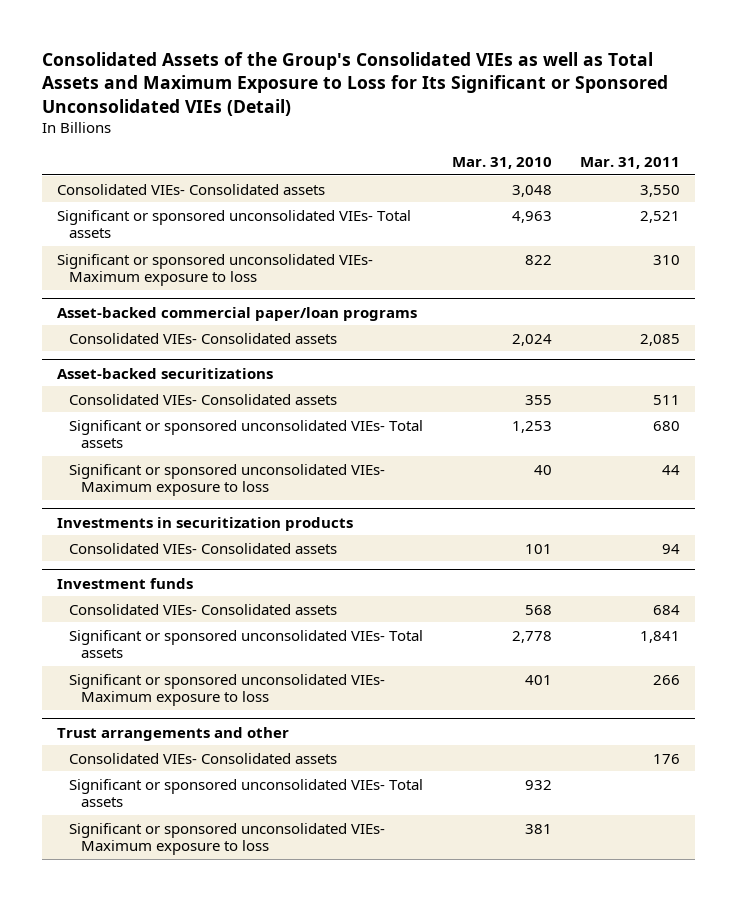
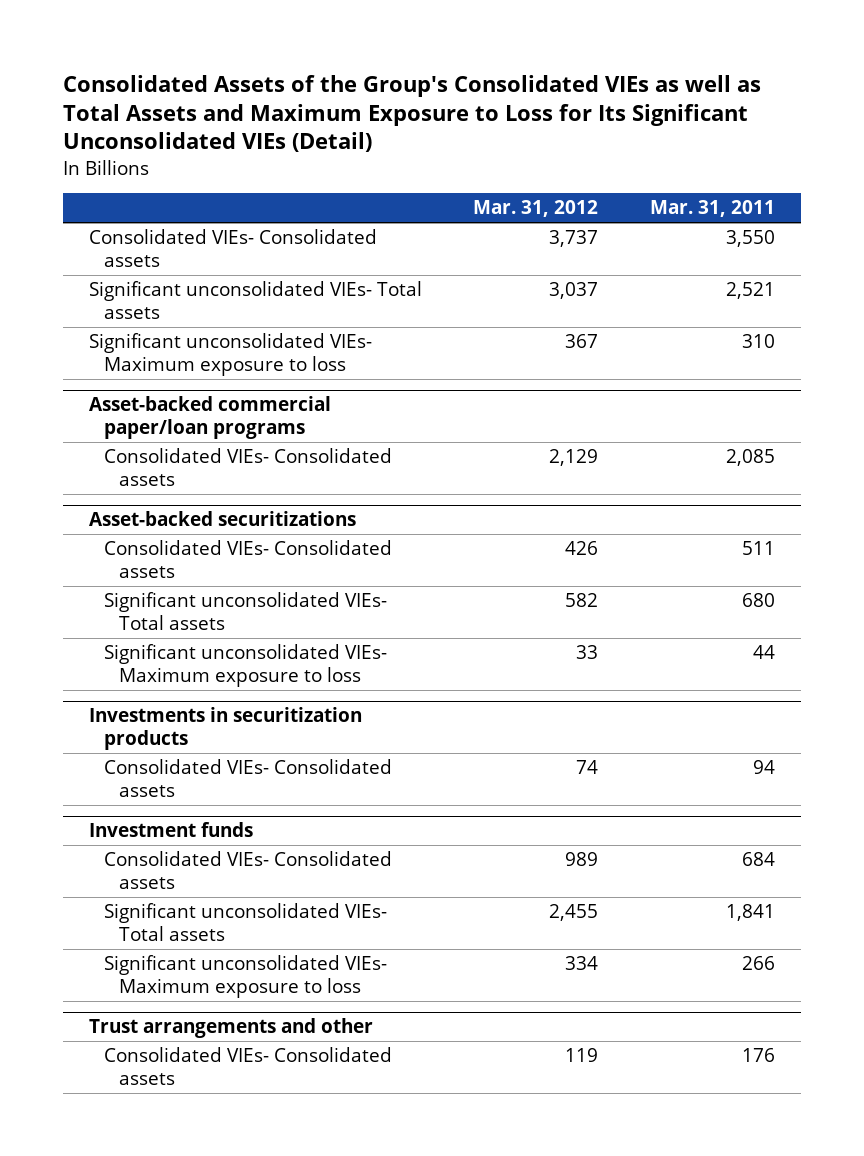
- Consolidated Assets of the Group's Consolidated VIEs as well as Total Assets and Maximum Exposure to Loss for Its Significant or Sponsored Unconsolidated VIEs (Detail)
+ Consolidated Assets of the Group's Consolidated VIEs as well as Total Assets and Maximum Exposure to Loss for Its Significant Unconsolidated VIEs (Detail)
- | Mar. 31, 2010 | Mar. 31, 2011
+ | Mar. 31, 2012 | Mar. 31, 2011
- Significant or sponsored unconsolidated VIEs- Total assets | 4,963 | 2,521
- Significant or sponsored unconsolidated VIEs- Maximum exposure to loss | 822 | 310
+ Significant unconsolidated VIEs- Total assets | 3,037 | 2,521
+ Significant unconsolidated VIEs- Maximum exposure to loss | 367 | 310
@ Asset-backed securitizations
- Significant or sponsored unconsolidated VIEs- Total assets | 1,253 | 680
- Significant or sponsored unconsolidated VIEs- Maximum exposure to loss | 40 | 44
+ Significant unconsolidated VIEs- Total assets | 582 | 680
+ Significant unconsolidated VIEs- Maximum exposure to loss | 33 | 44
@ Investment funds
- Significant or sponsored unconsolidated VIEs- Total assets | 2,778 | 1,841
- Significant or sponsored unconsolidated VIEs- Maximum exposure to loss | 401 | 266
+ Significant unconsolidated VIEs- Total assets | 2,455 | 1,841
+ Significant unconsolidated VIEs- Maximum exposure to loss | 334 | 266
@ Trust arrangements and other
- Significant or sponsored unconsolidated VIEs- Total assets | 932 |
- Significant or sponsored unconsolidated VIEs- Maximum exposure to loss | 381 |

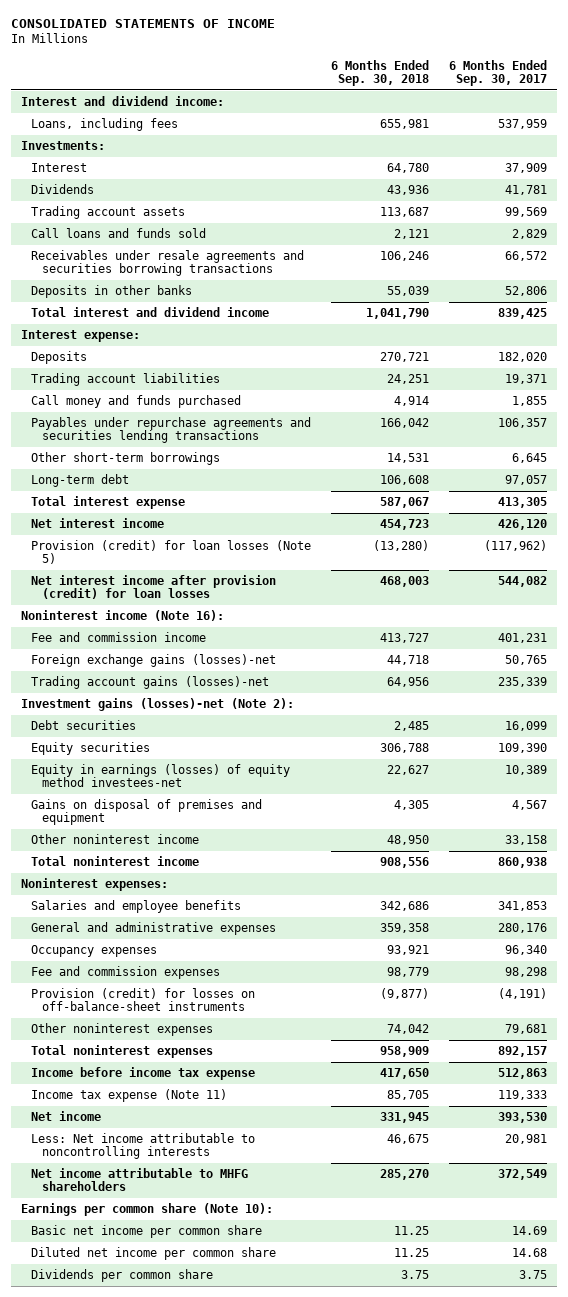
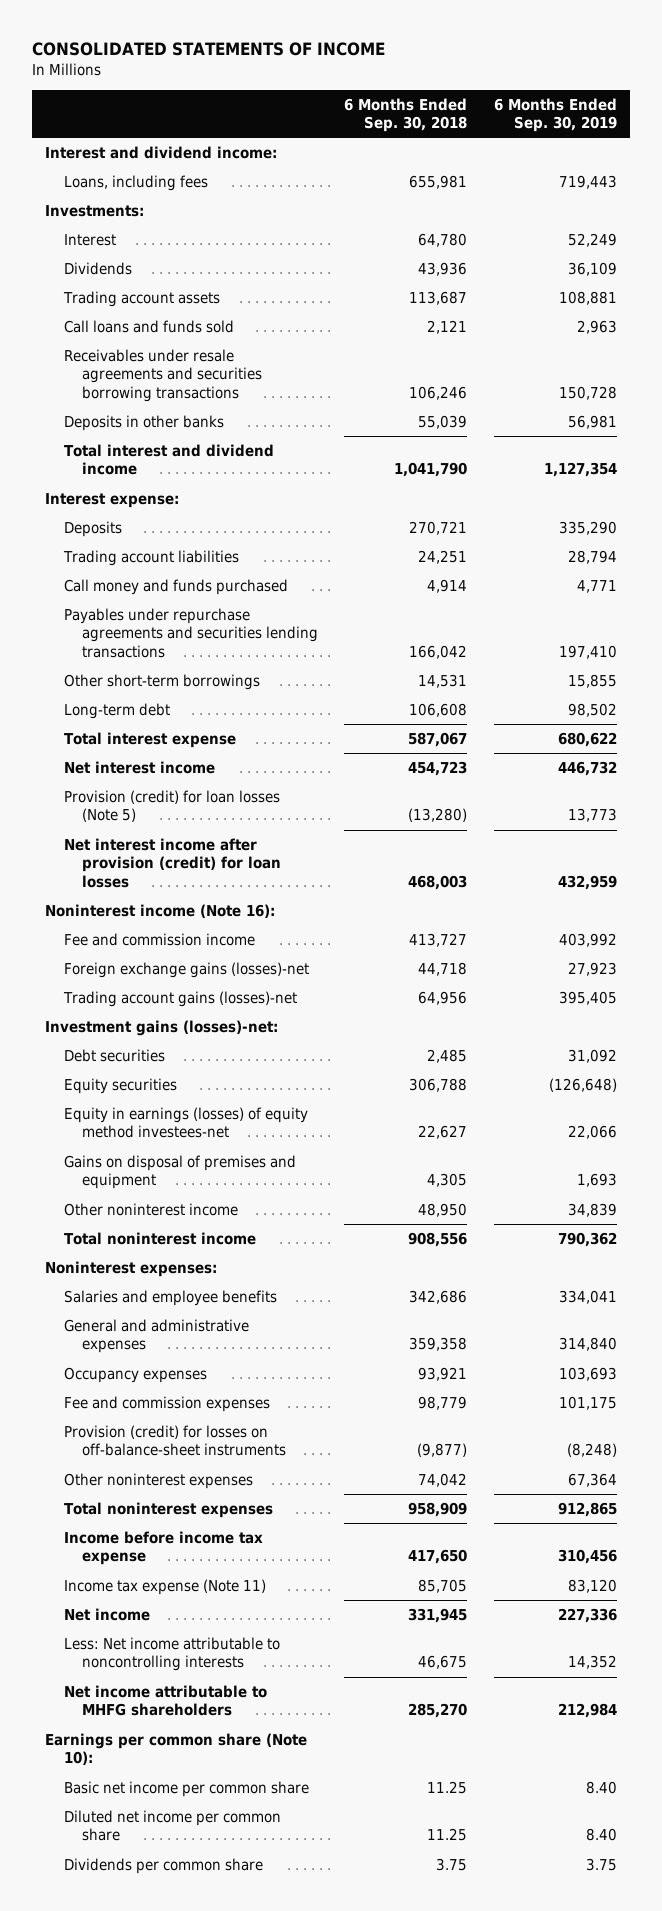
- | 6 Months Ended Sep. 30, 2018 | 6 Months Ended Sep. 30, 2017
+ | 6 Months Ended Sep. 30, 2018 | 6 Months Ended Sep. 30, 2019
- Investment gains (losses)-net (Note 2):
+ Investment gains (losses)-net:

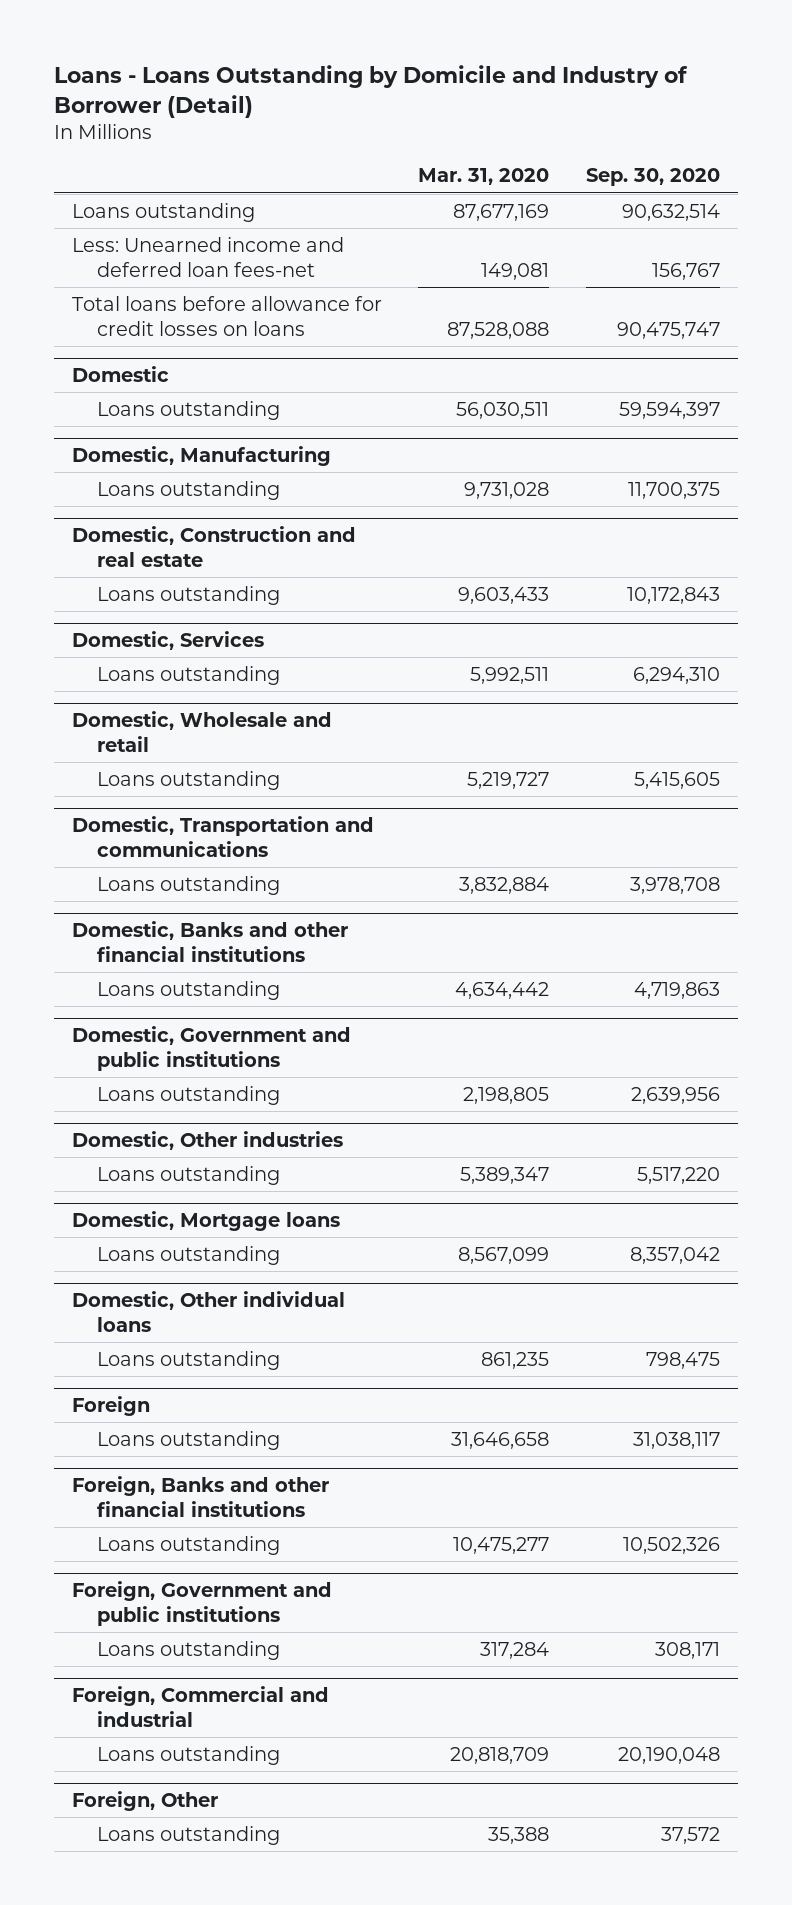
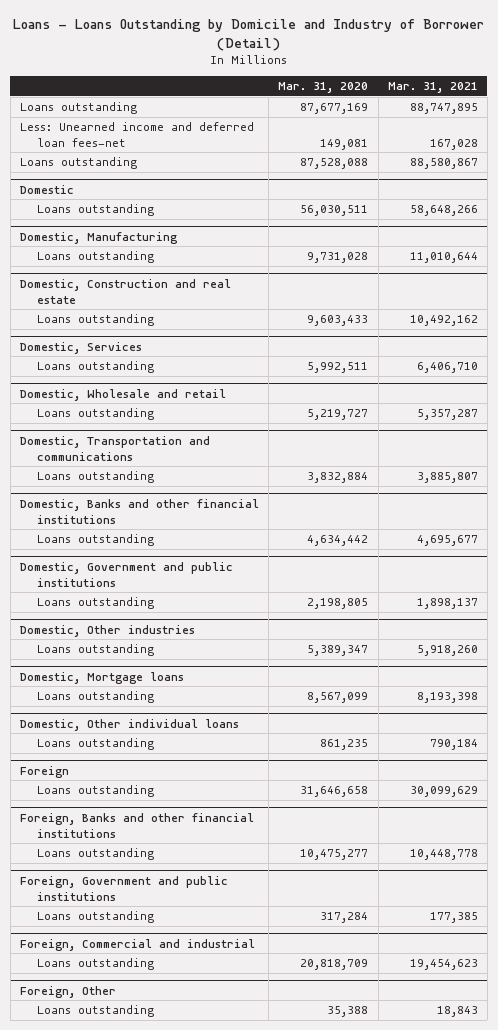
- | Mar. 31, 2020 | Sep. 30, 2020
+ | Mar. 31, 2020 | Mar. 31, 2021
- Total loans before allowance for credit losses on loans | 87,528,088 | 90,475,747
+ Loans outstanding | 87,528,088 | 88,580,867

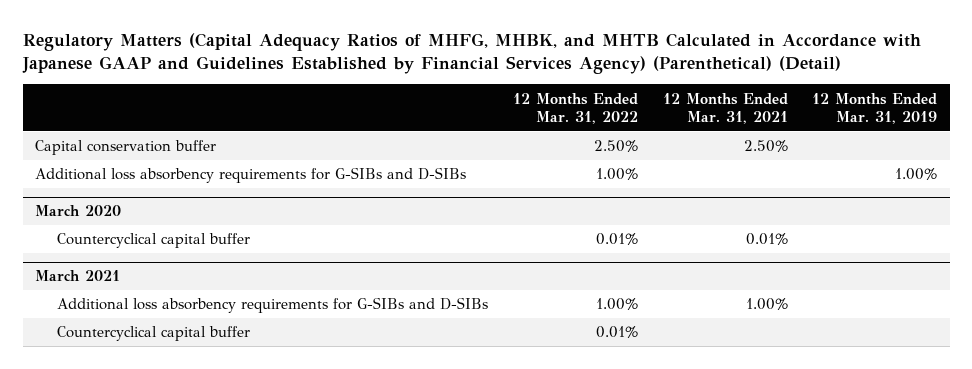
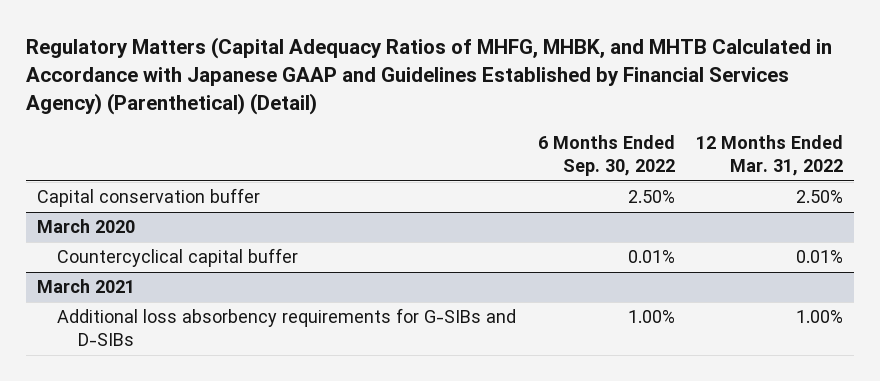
- | 12 Months Ended Mar. 31, 2022 | 12 Months Ended Mar. 31, 2021 | 12 Months Ended Mar. 31, 2019
+ | 6 Months Ended Sep. 30, 2022 | 12 Months Ended Mar. 31, 2022
- Additional loss absorbency requirements for G-SIBs and D-SIBs | 1.00% | | 1.00%
@ March 2021
- Countercyclical capital buffer | 0.01% | |

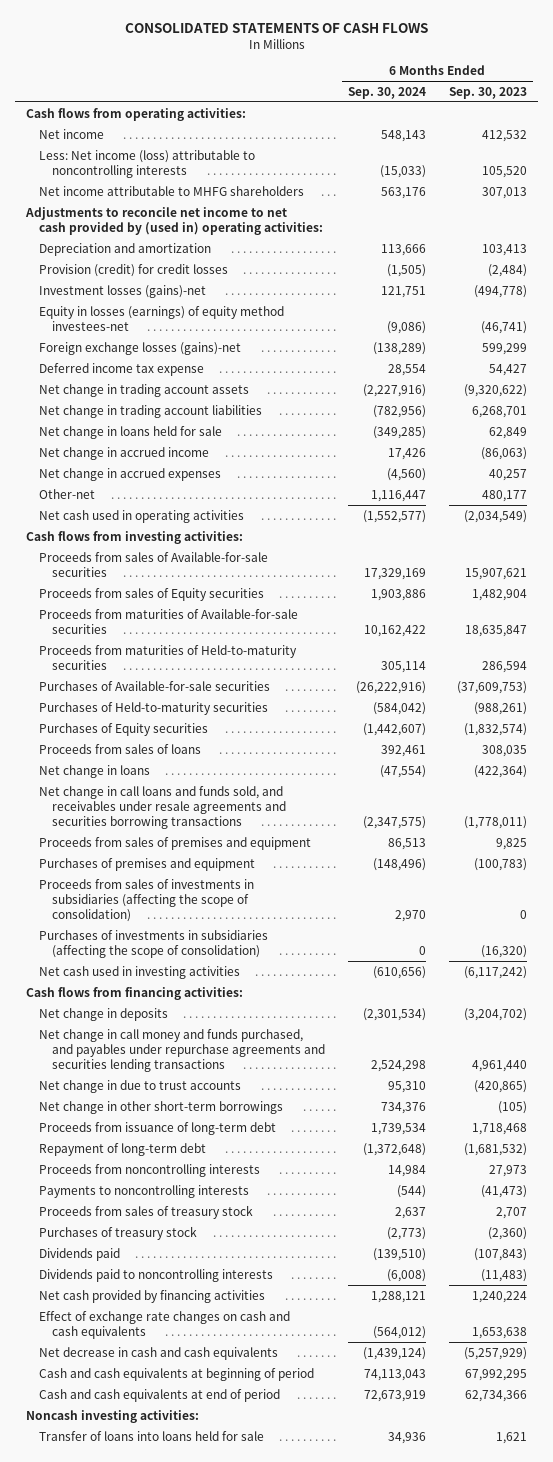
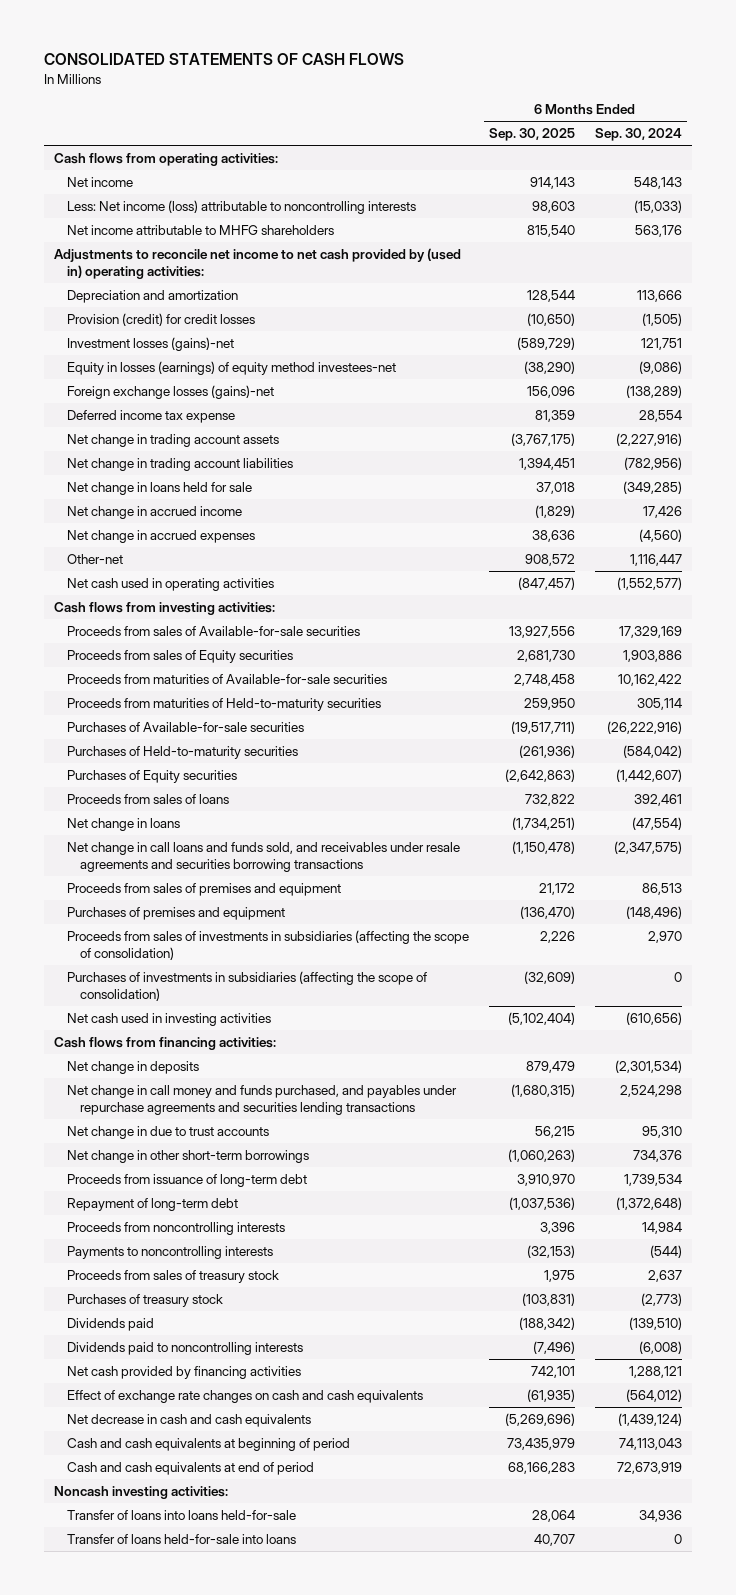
- | 6 Months Ended Sep. 30, 2024 | 6 Months Ended Sep. 30, 2023
+ | 6 Months Ended Sep. 30, 2025 | 6 Months Ended Sep. 30, 2024
- Transfer of loans into loans held for sale | 34,936 | 1,621
+ Transfer of loans into loans held-for-sale | 28,064 | 34,936
+ Transfer of loans held-for-sale into loans | 40,707 | 0

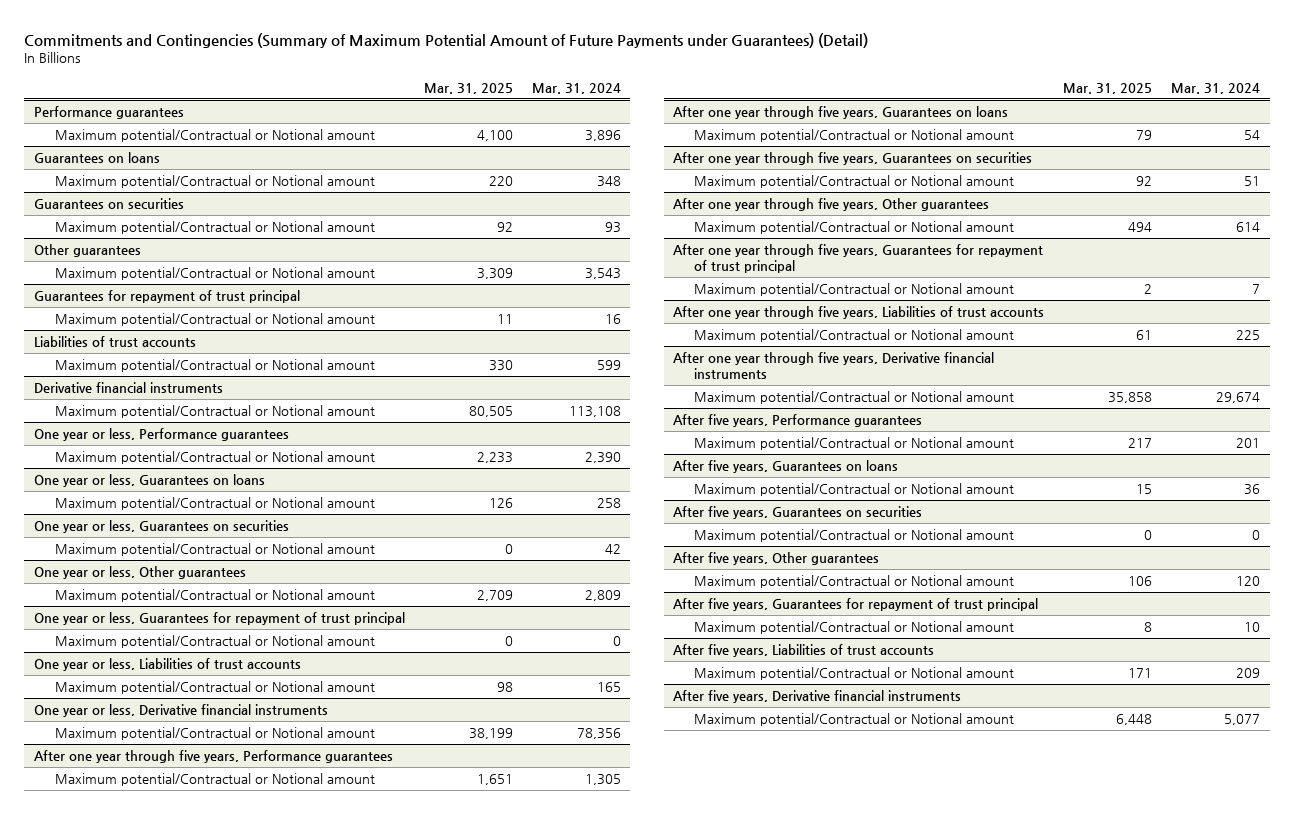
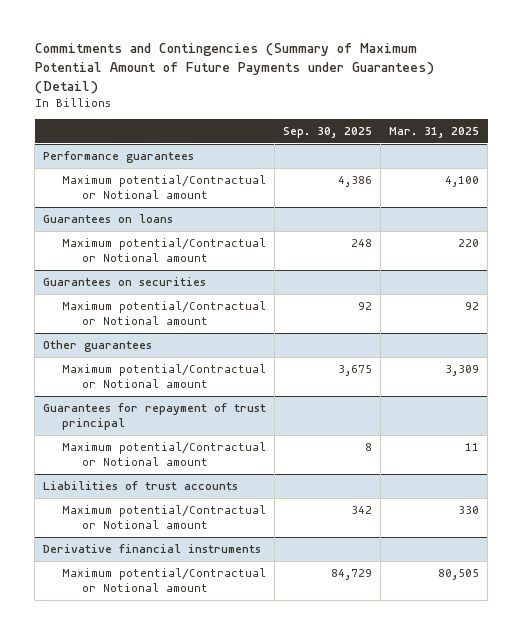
- | Mar. 31, 2025 | Mar. 31, 2024
+ | Sep. 30, 2025 | Mar. 31, 2025
- One year or less, Performance guarantees
- Maximum potential/Contractual or Notional amount | 2,233 | 2,390
- One year or less, Guarantees on loans
- Maximum potential/Contractual or Notional amount | 126 | 258
- One year or less, Guarantees on securities
- Maximum potential/Contractual or Notional amount | 0 | 42
- One year or less, Other guarantees
- Maximum potential/Contractual or Notional amount | 2,709 | 2,809
- One year or less, Guarantees for repayment of trust principal
- Maximum potential/Contractual or Notional amount | 0 | 0
- One year or less, Liabilities of trust accounts
- Maximum potential/Contractual or Notional amount | 98 | 165
- One year or less, Derivative financial instruments
- Maximum potential/Contractual or Notional amount | 38,199 | 78,356
- After one year through five years, Performance guarantees
- Maximum potential/Contractual or Notional amount | 1,651 | 1,305
- After one year through five years, Guarantees on loans
- Maximum potential/Contractual or Notional amount | 79 | 54
- After one year through five years, Guarantees on securities
- Maximum potential/Contractual or Notional amount | 92 | 51
- After one year through five years, Other guarantees
- Maximum potential/Contractual or Notional amount | 494 | 614
- After one year through five years, Guarantees for repayment of trust principal
- Maximum potential/Contractual or Notional amount | 2 | 7
- After one year through five years, Liabilities of trust accounts
- Maximum potential/Contractual or Notional amount | 61 | 225
- After one year through five years, Derivative financial instruments
- Maximum potential/Contractual or Notional amount | 35,858 | 29,674
- After five years, Performance guarantees
- Maximum potential/Contractual or Notional amount | 217 | 201
- After five years, Guarantees on loans
- Maximum potential/Contractual or Notional amount | 15 | 36
- After five years, Guarantees on securities
- Maximum potential/Contractual or Notional amount | 0 | 0
- After five years, Other guarantees
- Maximum potential/Contractual or Notional amount | 106 | 120
- After five years, Guarantees for repayment of trust principal
- Maximum potential/Contractual or Notional amount | 8 | 10
- After five years, Liabilities of trust accounts
- Maximum potential/Contractual or Notional amount | 171 | 209
- After five years, Derivative financial instruments
- Maximum potential/Contractual or Notional amount | 6,448 | 5,077

